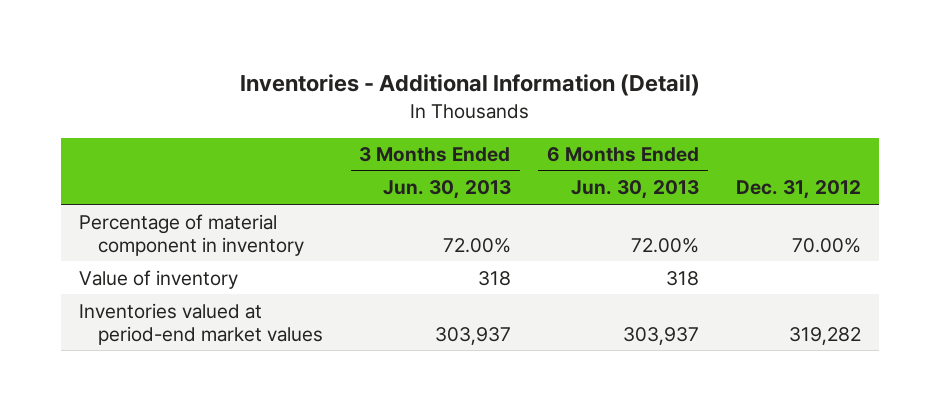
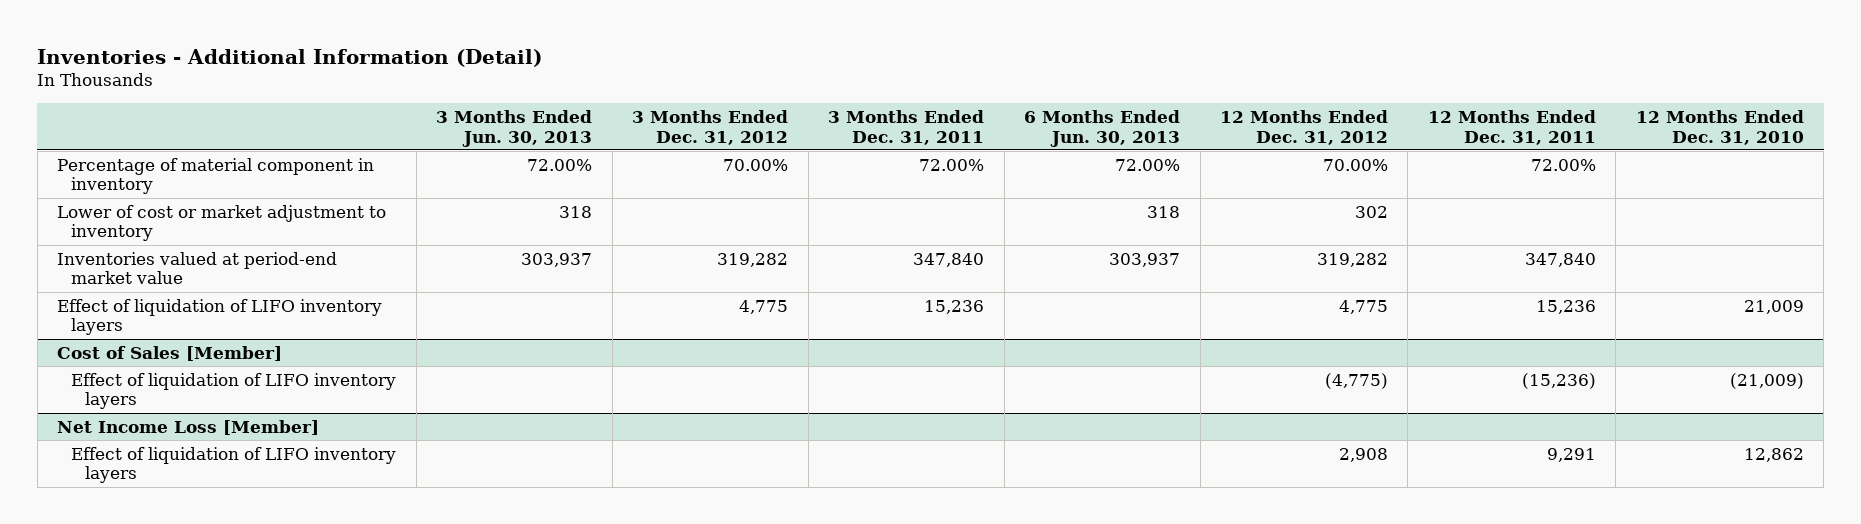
- | 3 Months Ended Jun. 30, 2013 | 6 Months Ended Jun. 30, 2013 | Dec. 31, 2012
+ | 3 Months Ended Jun. 30, 2013 | 3 Months Ended Dec. 31, 2012 | 3 Months Ended Dec. 31, 2011 | 6 Months Ended Jun. 30, 2013 | 12 Months Ended Dec. 31, 2012 | 12 Months Ended Dec. 31, 2011 | 12 Months Ended Dec. 31, 2010
- Value of inventory | 318 | 318 |
- Inventories valued at period-end market values | 303,937 | 303,937 | 319,282
+ Lower of cost or market adjustment to inventory | 318 | | | 318 | 302 | |
+ Inventories valued at period-end market value | 303,937 | 319,282 | 347,840 | 303,937 | 319,282 | 347,840 |
+ Effect of liquidation of LIFO inventory layers | | 4,775 | 15,236 | | 4,775 | 15,236 | 21,009
+ Cost of Sales [Member]
+ Effect of liquidation of LIFO inventory layers | | | | | (4,775) | (15,236) | (21,009)
+ Net Income Loss [Member]
+ Effect of liquidation of LIFO inventory layers | | | | | 2,908 | 9,291 | 12,862

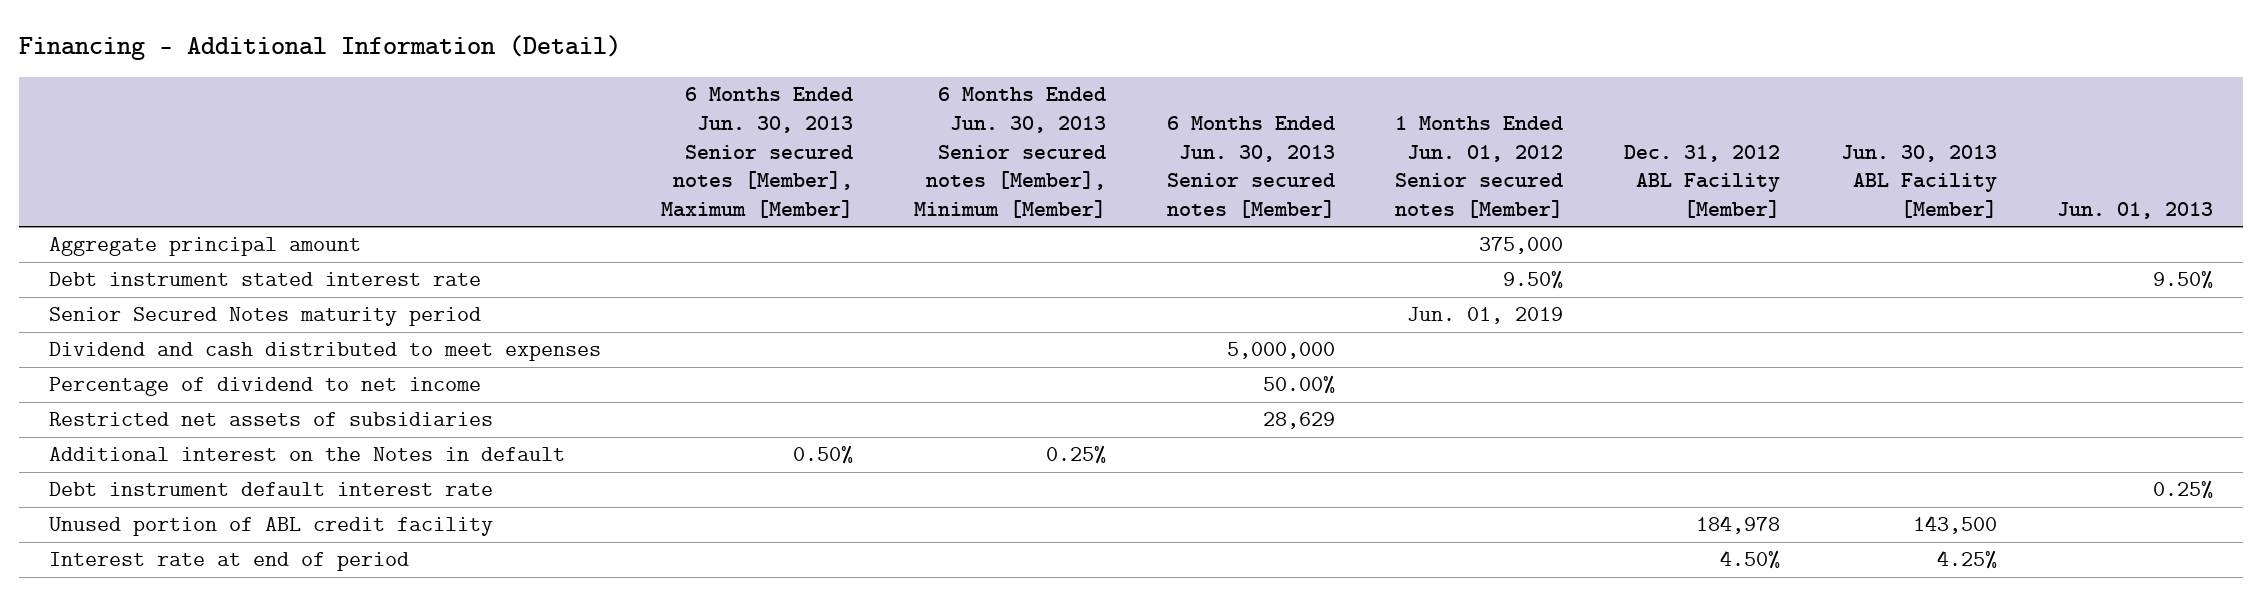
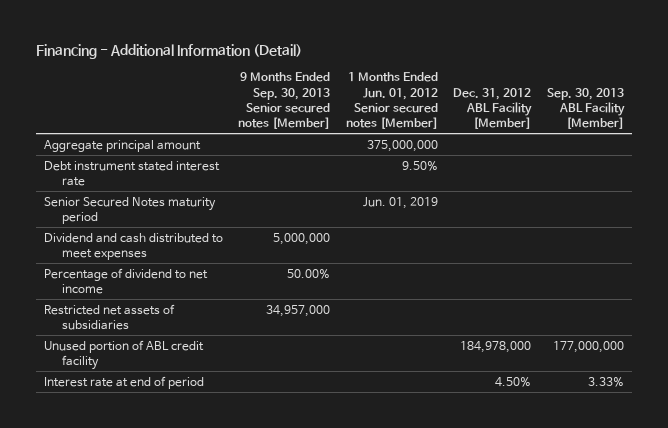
- | 6 Months Ended Jun. 30, 2013 Senior secured notes [Member], Maximum [Member] | 6 Months Ended Jun. 30, 2013 Senior secured notes [Member], Minimum [Member] | 6 Months Ended Jun. 30, 2013 Senior secured notes [Member] | 1 Months Ended Jun. 01, 2012 Senior secured notes [Member] | Dec. 31, 2012 ABL Facility [Member] | Jun. 30, 2013 ABL Facility [Member] | Jun. 01, 2013
+ | 9 Months Ended Sep. 30, 2013 Senior secured notes [Member] | 1 Months Ended Jun. 01, 2012 Senior secured notes [Member] | Dec. 31, 2012 ABL Facility [Member] | Sep. 30, 2013 ABL Facility [Member]
- Aggregate principal amount | | | | 375,000 | | |
+ Aggregate principal amount | | 375,000,000 | |
- Additional interest on the Notes in default | 0.50% | 0.25% | | | | |
- Debt instrument default interest rate | | | | | | | 0.25%
- Unused portion of ABL credit facility | | | | | 184,978 | 143,500 |
+ Unused portion of ABL credit facility | | | 184,978,000 | 177,000,000

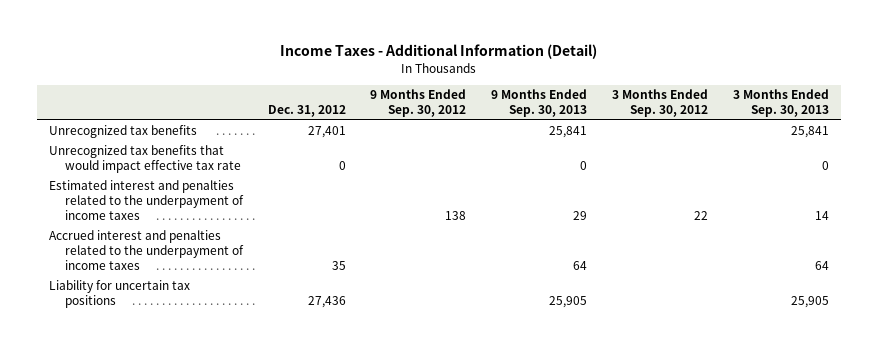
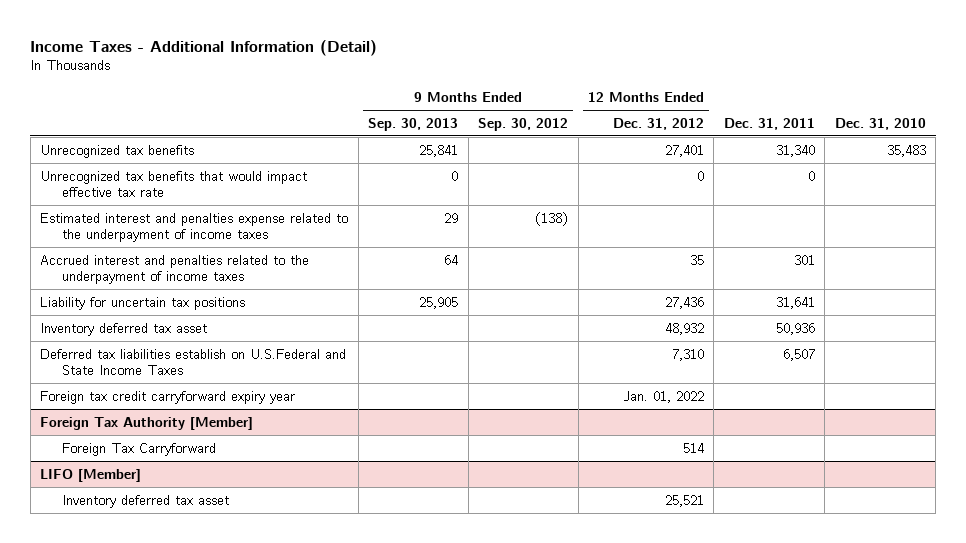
- | Dec. 31, 2012 | 9 Months Ended Sep. 30, 2012 | 9 Months Ended Sep. 30, 2013 | 3 Months Ended Sep. 30, 2012 | 3 Months Ended Sep. 30, 2013
+ | 9 Months Ended Sep. 30, 2013 | 9 Months Ended Sep. 30, 2012 | 12 Months Ended Dec. 31, 2012 | Dec. 31, 2011 | Dec. 31, 2010
- Estimated interest and penalties related to the underpayment of income taxes | | 138 | 29 | 22 | 14
+ Estimated interest and penalties expense related to the underpayment of income taxes | 29 | (138) | | |
+ Inventory deferred tax asset | | | 48,932 | 50,936 |
+ Deferred tax liabilities establish on U.S.Federal and State Income Taxes | | | 7,310 | 6,507 |
+ Foreign tax credit carryforward expiry year | | | Jan. 01, 2022 | |
+ Foreign Tax Authority [Member]
+ Foreign Tax Carryforward | | | 514 | |
+ LIFO [Member]
+ Inventory deferred tax asset | | | 25,521 | |

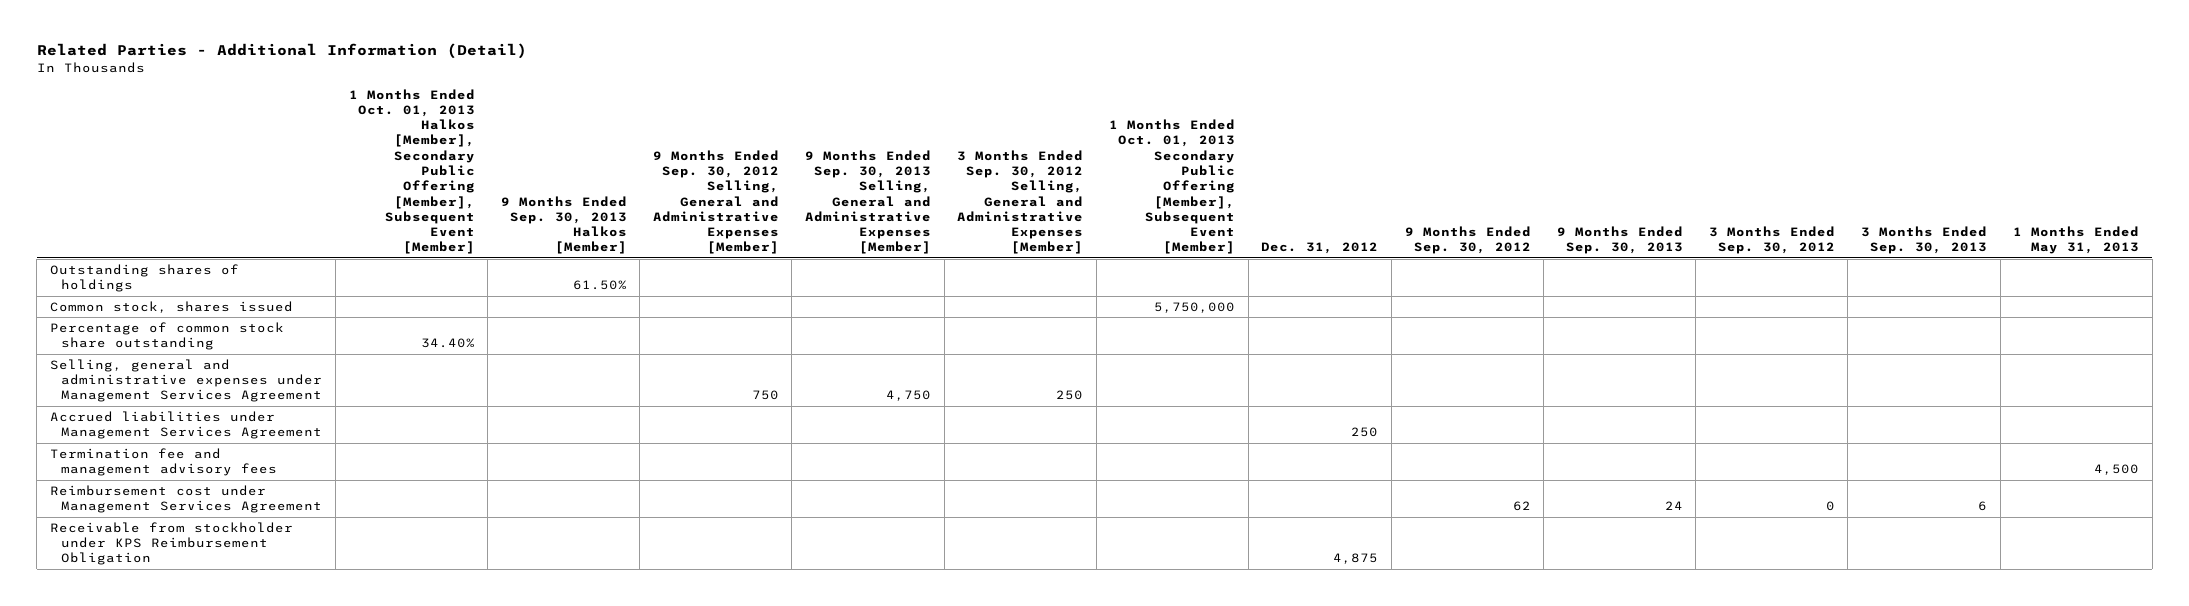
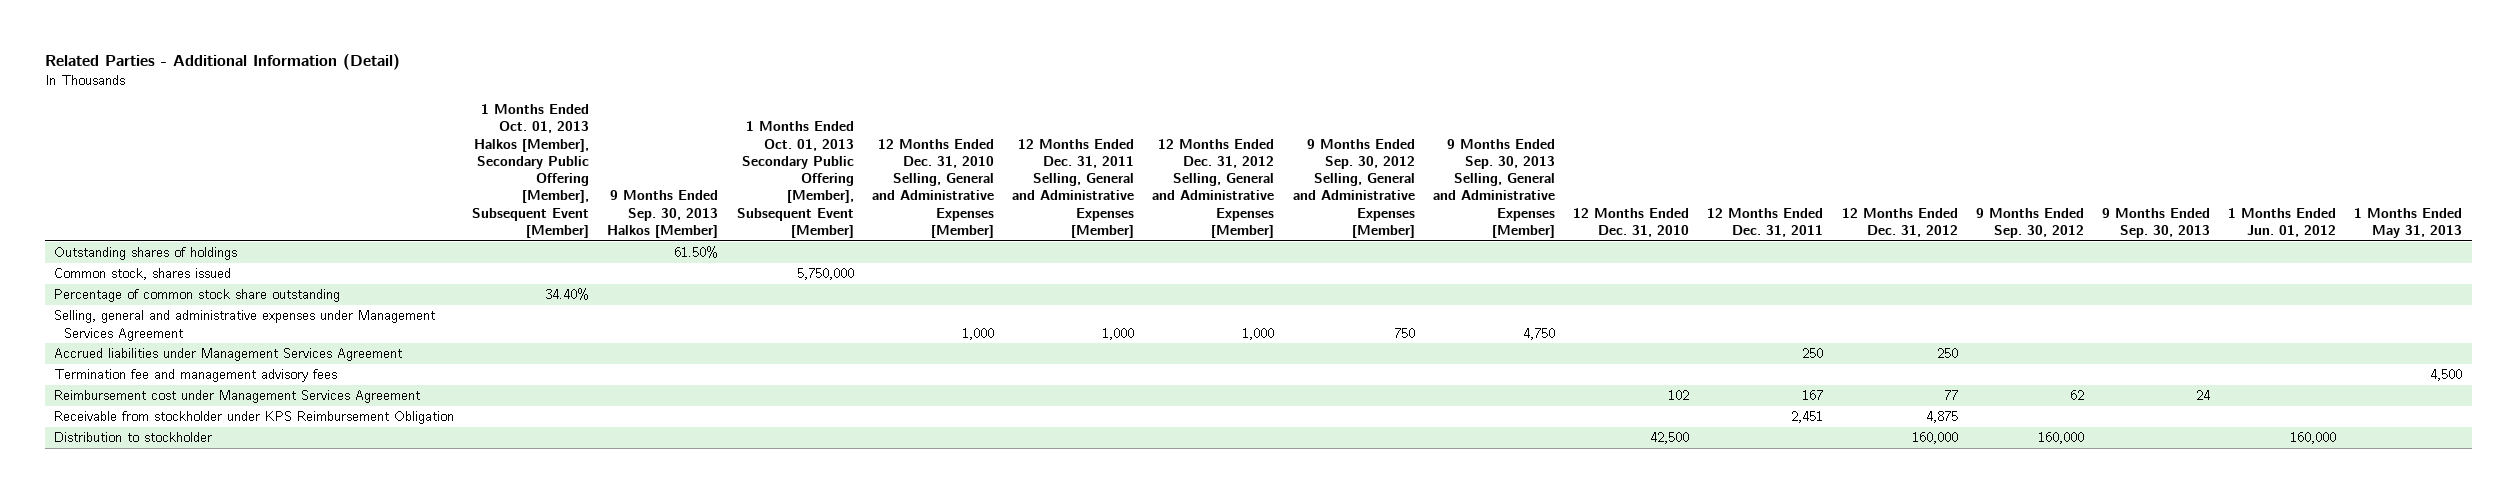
- | 1 Months Ended Oct. 01, 2013 Halkos [Member], Secondary Public Offering [Member], Subsequent Event [Member] | 9 Months Ended Sep. 30, 2013 Halkos [Member] | 9 Months Ended Sep. 30, 2012 Selling, General and Administrative Expenses [Member] | 9 Months Ended Sep. 30, 2013 Selling, General and Administrative Expenses [Member] | 3 Months Ended Sep. 30, 2012 Selling, General and Administrative Expenses [Member] | 1 Months Ended Oct. 01, 2013 Secondary Public Offering [Member], Subsequent Event [Member] | Dec. 31, 2012 | 9 Months Ended Sep. 30, 2012 | 9 Months Ended Sep. 30, 2013 | 3 Months Ended Sep. 30, 2012 | 3 Months Ended Sep. 30, 2013 | 1 Months Ended May 31, 2013
+ | 1 Months Ended Oct. 01, 2013 Halkos [Member], Secondary Public Offering [Member], Subsequent Event [Member] | 9 Months Ended Sep. 30, 2013 Halkos [Member] | 1 Months Ended Oct. 01, 2013 Secondary Public Offering [Member], Subsequent Event [Member] | 12 Months Ended Dec. 31, 2010 Selling, General and Administrative Expenses [Member] | 12 Months Ended Dec. 31, 2011 Selling, General and Administrative Expenses [Member] | 12 Months Ended Dec. 31, 2012 Selling, General and Administrative Expenses [Member] | 9 Months Ended Sep. 30, 2012 Selling, General and Administrative Expenses [Member] | 9 Months Ended Sep. 30, 2013 Selling, General and Administrative Expenses [Member] | 12 Months Ended Dec. 31, 2010 | 12 Months Ended Dec. 31, 2011 | 12 Months Ended Dec. 31, 2012 | 9 Months Ended Sep. 30, 2012 | 9 Months Ended Sep. 30, 2013 | 1 Months Ended Jun. 01, 2012 | 1 Months Ended May 31, 2013
+ Distribution to stockholder | | | | | | | | | 42,500 | | 160,000 | 160,000 | | 160,000 |

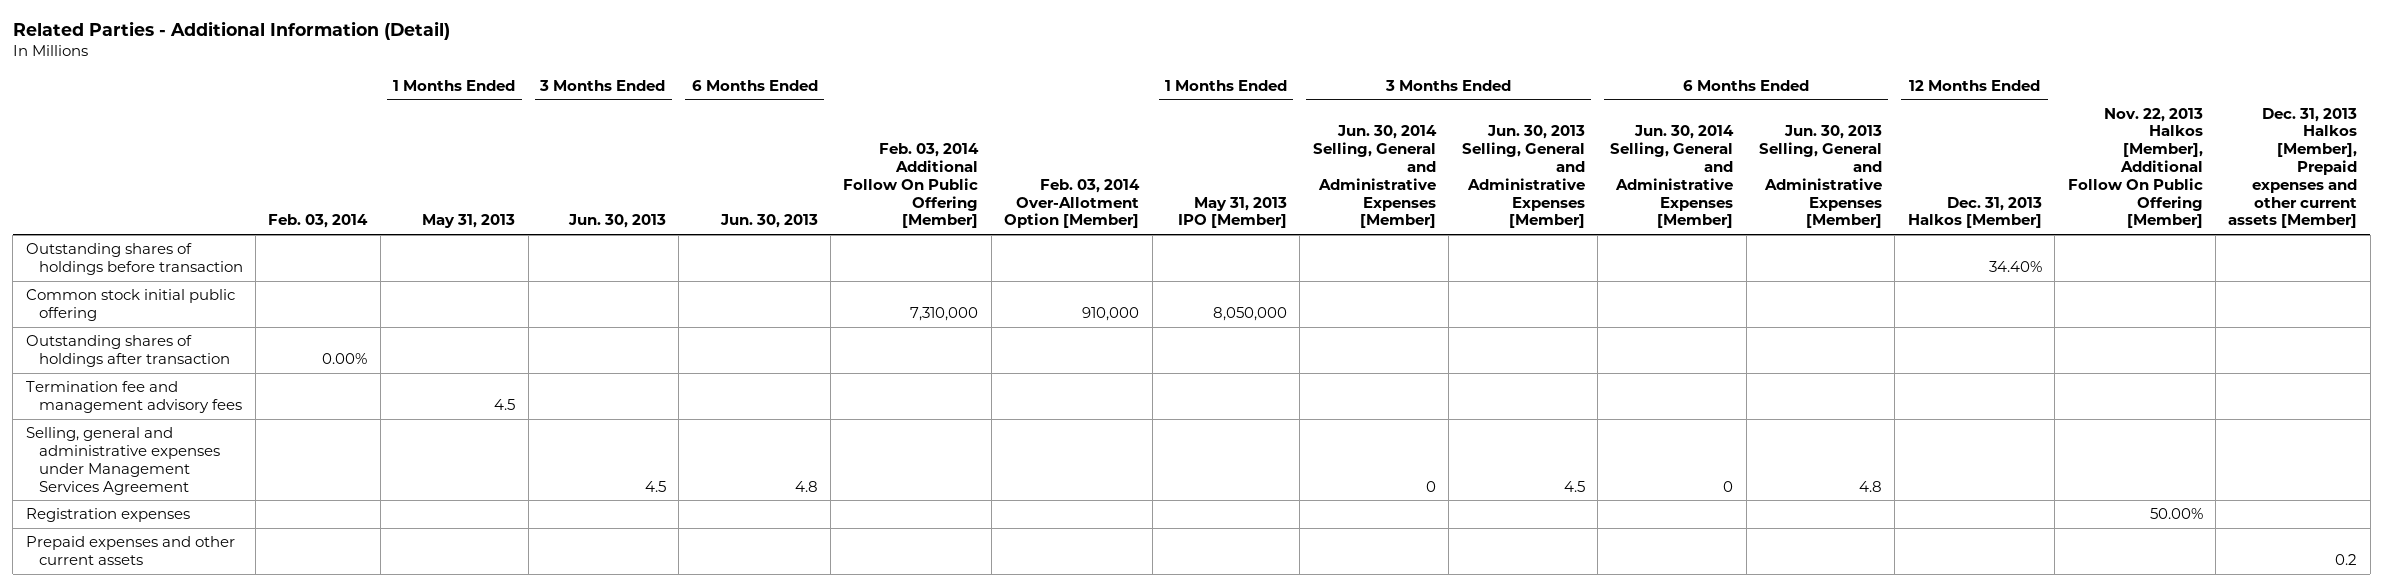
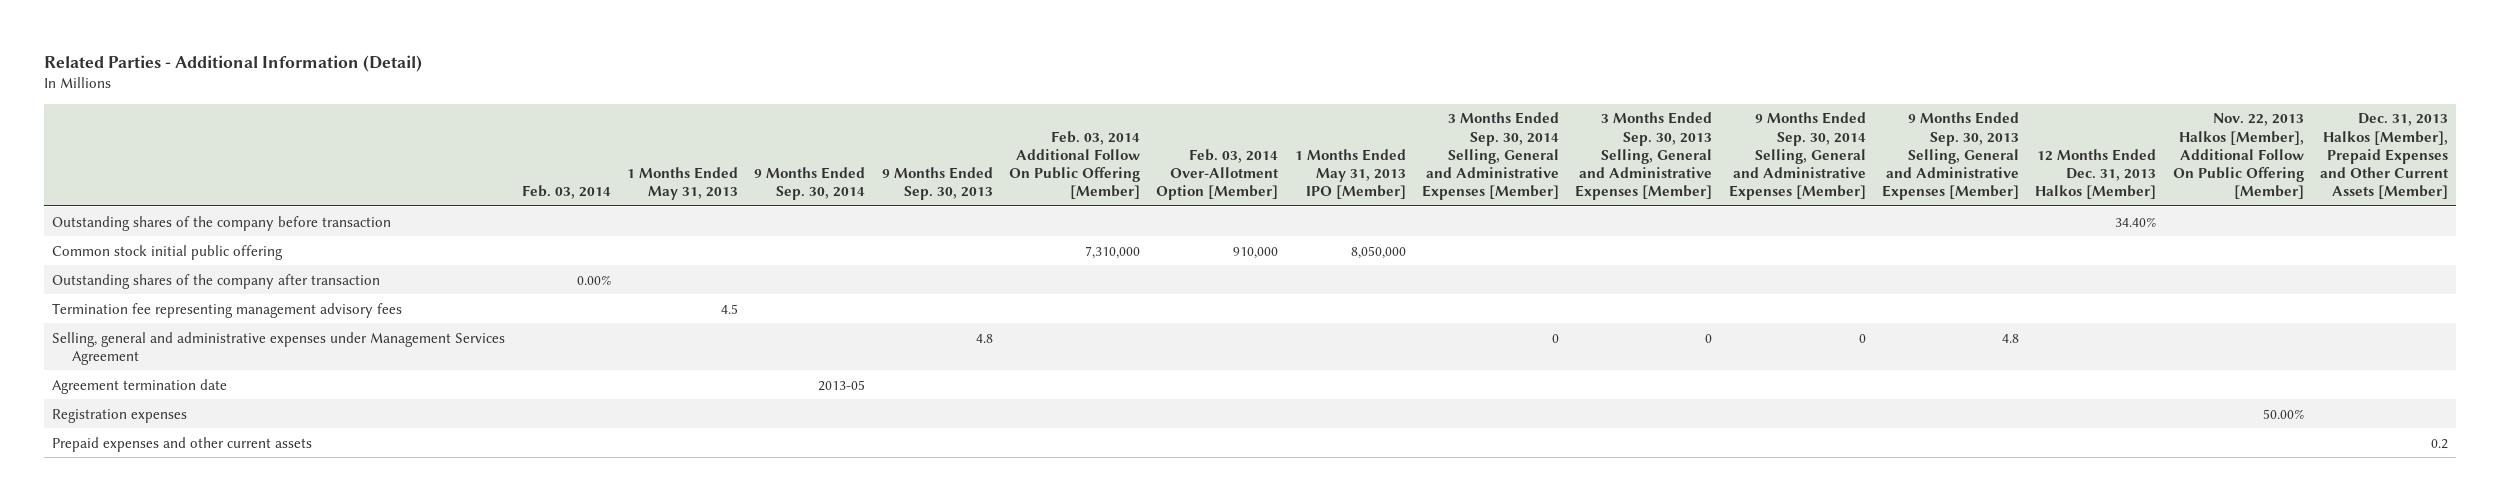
- | Feb. 03, 2014 | 1 Months Ended May 31, 2013 | 3 Months Ended Jun. 30, 2013 | 6 Months Ended Jun. 30, 2013 | Feb. 03, 2014 Additional Follow On Public Offering [Member] | Feb. 03, 2014 Over-Allotment Option [Member] | 1 Months Ended May 31, 2013 IPO [Member] | 3 Months Ended Jun. 30, 2014 Selling, General and Administrative Expenses [Member] | 3 Months Ended Jun. 30, 2013 Selling, General and Administrative Expenses [Member] | 6 Months Ended Jun. 30, 2014 Selling, General and Administrative Expenses [Member] | 6 Months Ended Jun. 30, 2013 Selling, General and Administrative Expenses [Member] | 12 Months Ended Dec. 31, 2013 Halkos [Member] | Nov. 22, 2013 Halkos [Member], Additional Follow On Public Offering [Member] | Dec. 31, 2013 Halkos [Member], Prepaid expenses and other current assets [Member]
+ | Feb. 03, 2014 | 1 Months Ended May 31, 2013 | 9 Months Ended Sep. 30, 2014 | 9 Months Ended Sep. 30, 2013 | Feb. 03, 2014 Additional Follow On Public Offering [Member] | Feb. 03, 2014 Over-Allotment Option [Member] | 1 Months Ended May 31, 2013 IPO [Member] | 3 Months Ended Sep. 30, 2014 Selling, General and Administrative Expenses [Member] | 3 Months Ended Sep. 30, 2013 Selling, General and Administrative Expenses [Member] | 9 Months Ended Sep. 30, 2014 Selling, General and Administrative Expenses [Member] | 9 Months Ended Sep. 30, 2013 Selling, General and Administrative Expenses [Member] | 12 Months Ended Dec. 31, 2013 Halkos [Member] | Nov. 22, 2013 Halkos [Member], Additional Follow On Public Offering [Member] | Dec. 31, 2013 Halkos [Member], Prepaid Expenses and Other Current Assets [Member]
- Outstanding shares of holdings before transaction | | | | | | | | | | | | 34.40% | |
+ Outstanding shares of the company before transaction | | | | | | | | | | | | 34.40% | |
- Outstanding shares of holdings after transaction | 0.00% | | | | | | | | | | | | |
- Termination fee and management advisory fees | | 4.5 | | | | | | | | | | | |
+ Outstanding shares of the company after transaction | 0.00% | | | | | | | | | | | | |
+ Termination fee representing management advisory fees | | 4.5 | | | | | | | | | | | |
+ Agreement termination date | | | 2013-05 | | | | | | | | | | |

